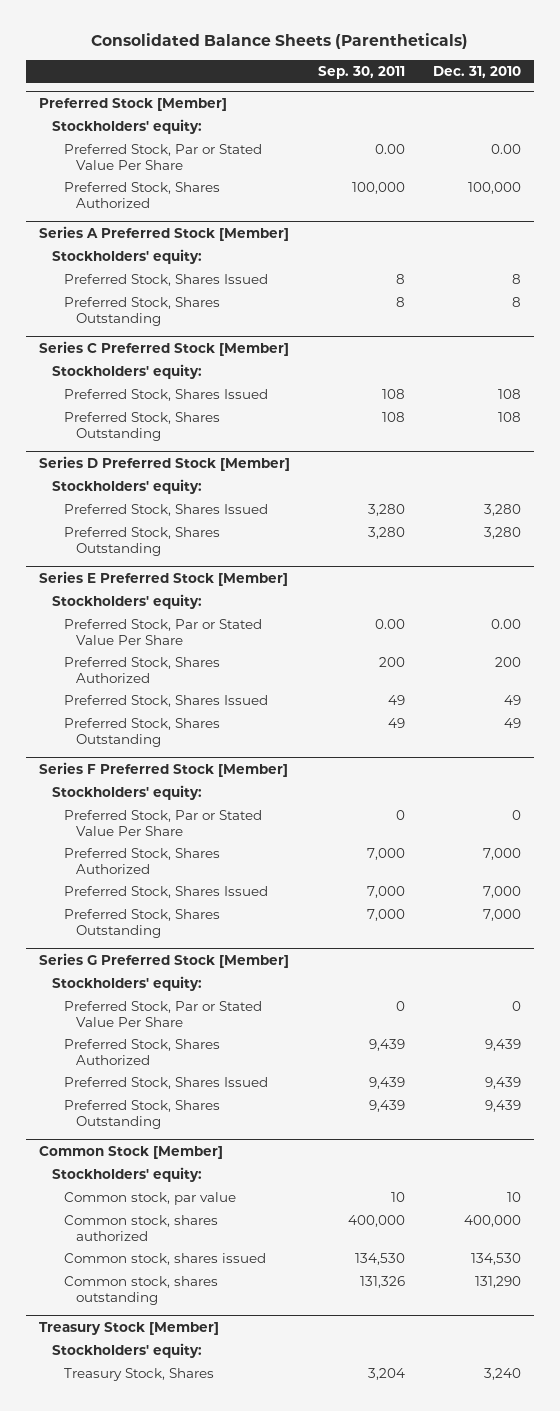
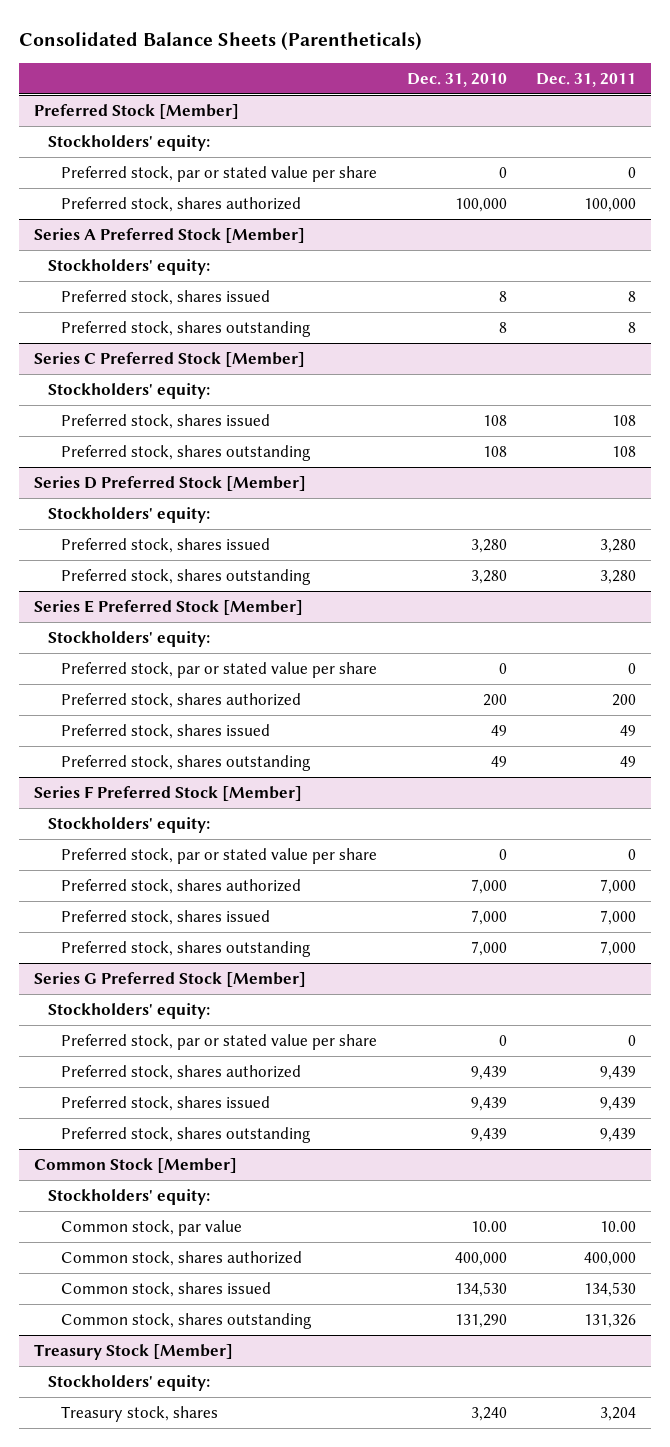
- | Sep. 30, 2011 | Dec. 31, 2010
+ | Dec. 31, 2010 | Dec. 31, 2011
@ Preferred Stock [Member]
- Preferred Stock, Par or Stated Value Per Share | 0.00 | 0.00
- Preferred Stock, Shares Authorized | 100,000 | 100,000
+ Preferred stock, par or stated value per share | 0 | 0
+ Preferred stock, shares authorized | 100,000 | 100,000
@ Series A Preferred Stock [Member]
- Preferred Stock, Shares Issued | 8 | 8
- Preferred Stock, Shares Outstanding | 8 | 8
+ Preferred stock, shares issued | 8 | 8
+ Preferred stock, shares outstanding | 8 | 8
@ Series C Preferred Stock [Member]
- Preferred Stock, Shares Issued | 108 | 108
- Preferred Stock, Shares Outstanding | 108 | 108
+ Preferred stock, shares issued | 108 | 108
+ Preferred stock, shares outstanding | 108 | 108
@ Series D Preferred Stock [Member]
- Preferred Stock, Shares Issued | 3,280 | 3,280
- Preferred Stock, Shares Outstanding | 3,280 | 3,280
+ Preferred stock, shares issued | 3,280 | 3,280
+ Preferred stock, shares outstanding | 3,280 | 3,280
@ Series E Preferred Stock [Member]
- Preferred Stock, Par or Stated Value Per Share | 0.00 | 0.00
- Preferred Stock, Shares Authorized | 200 | 200
- Preferred Stock, Shares Issued | 49 | 49
- Preferred Stock, Shares Outstanding | 49 | 49
+ Preferred stock, par or stated value per share | 0 | 0
+ Preferred stock, shares authorized | 200 | 200
+ Preferred stock, shares issued | 49 | 49
+ Preferred stock, shares outstanding | 49 | 49
@ Series F Preferred Stock [Member]
- Preferred Stock, Par or Stated Value Per Share | 0 | 0
- Preferred Stock, Shares Authorized | 7,000 | 7,000
- Preferred Stock, Shares Issued | 7,000 | 7,000
- Preferred Stock, Shares Outstanding | 7,000 | 7,000
+ Preferred stock, par or stated value per share | 0 | 0
+ Preferred stock, shares authorized | 7,000 | 7,000
+ Preferred stock, shares issued | 7,000 | 7,000
+ Preferred stock, shares outstanding | 7,000 | 7,000
@ Series G Preferred Stock [Member]
- Preferred Stock, Par or Stated Value Per Share | 0 | 0
- Preferred Stock, Shares Authorized | 9,439 | 9,439
- Preferred Stock, Shares Issued | 9,439 | 9,439
- Preferred Stock, Shares Outstanding | 9,439 | 9,439
+ Preferred stock, par or stated value per share | 0 | 0
+ Preferred stock, shares authorized | 9,439 | 9,439
+ Preferred stock, shares issued | 9,439 | 9,439
+ Preferred stock, shares outstanding | 9,439 | 9,439
@ Common Stock [Member]
- Common stock, par value | 10 | 10
+ Common stock, par value | 10.00 | 10.00
@ Treasury Stock [Member]
- Treasury Stock, Shares | 3,204 | 3,240
+ Treasury stock, shares | 3,240 | 3,204

